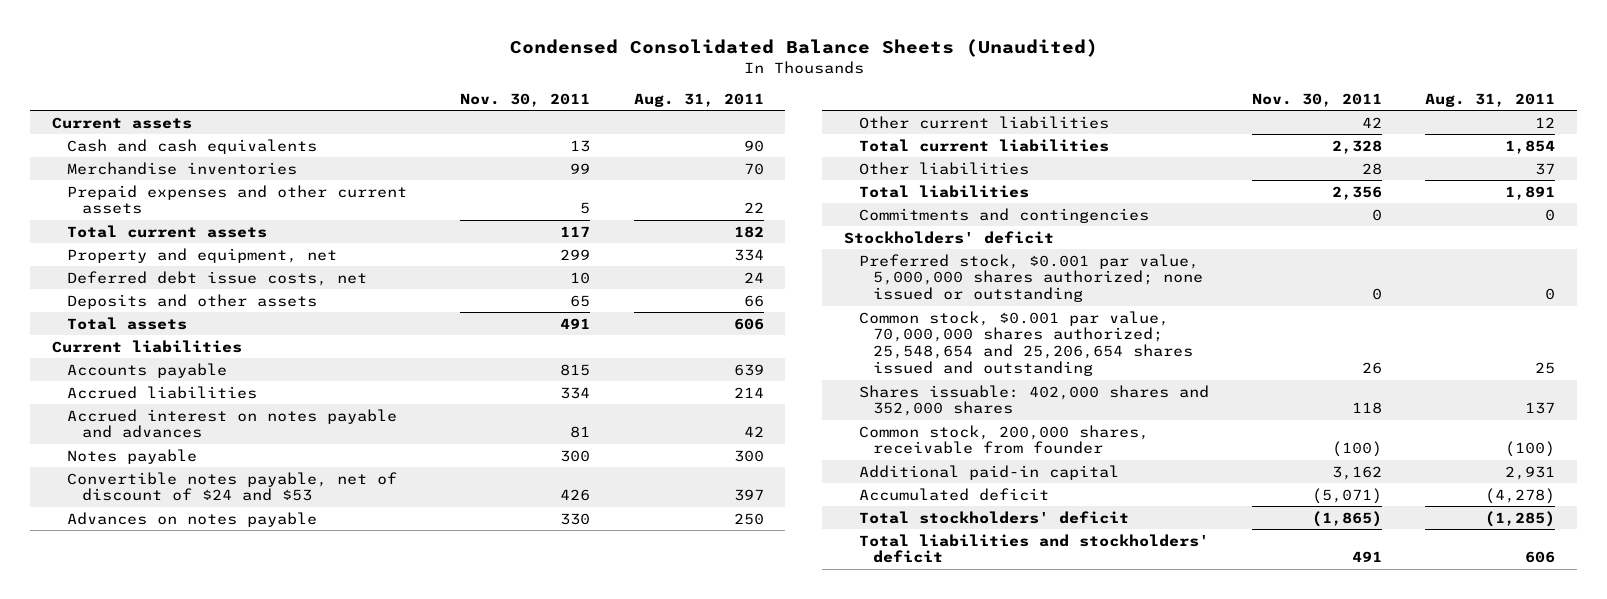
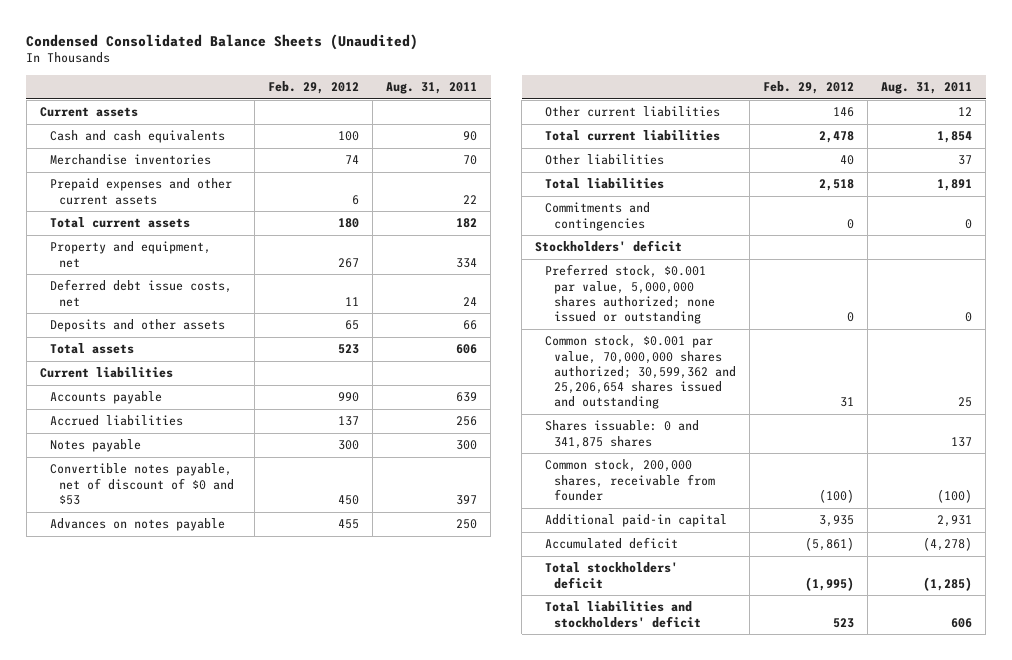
- | Nov. 30, 2011 | Aug. 31, 2011
+ | Feb. 29, 2012 | Aug. 31, 2011
- Accrued liabilities | 334 | 214
- Accrued interest on notes payable and advances | 81 | 42
+ Accrued liabilities | 137 | 256
- Convertible notes payable, net of discount of $24 and $53 | 426 | 397
+ Convertible notes payable, net of discount of $0 and $53 | 450 | 397
- Common stock, $0.001 par value, 70,000,000 shares authorized; 25,548,654 and 25,206,654 shares issued and outstanding | 26 | 25
- Shares issuable: 402,000 shares and 352,000 shares | 118 | 137
+ Common stock, $0.001 par value, 70,000,000 shares authorized; 30,599,362 and 25,206,654 shares issued and outstanding | 31 | 25
+ Shares issuable: 0 and 341,875 shares | | 137

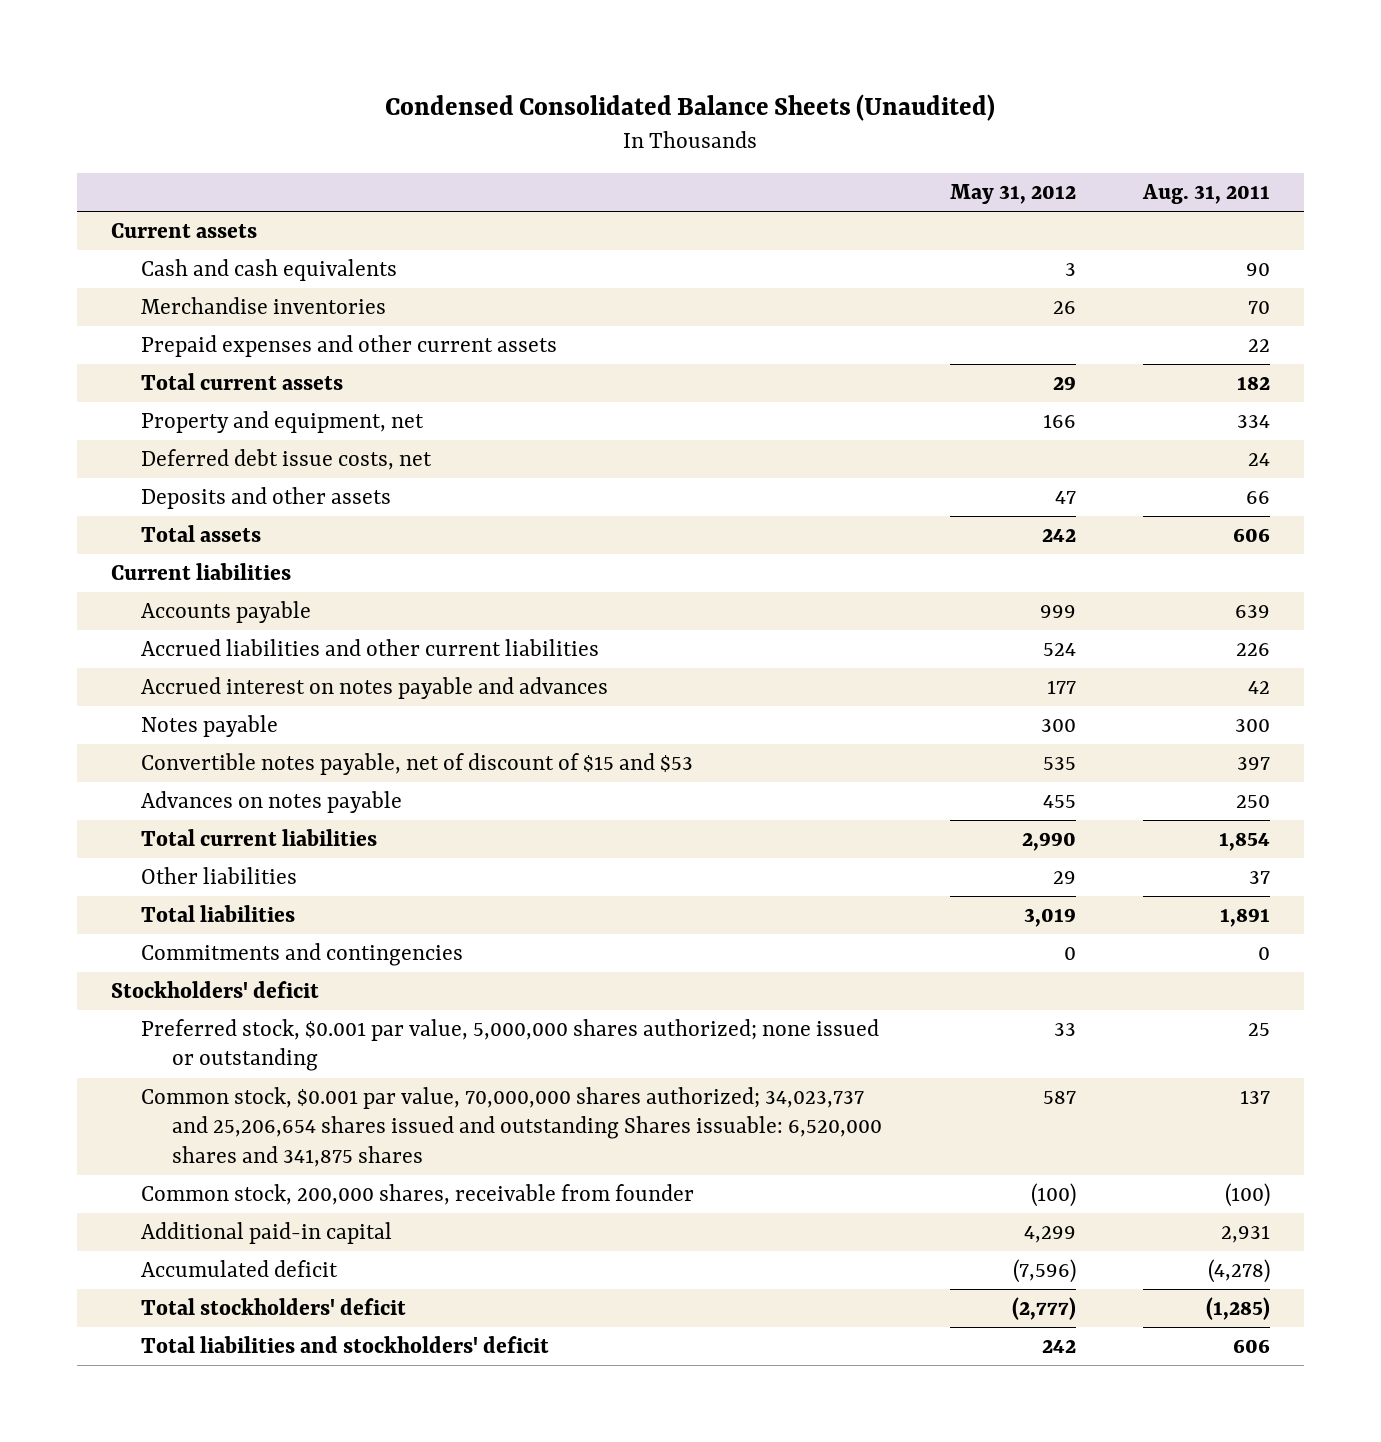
- | Feb. 29, 2012 | Aug. 31, 2011
+ | May 31, 2012 | Aug. 31, 2011
- Accrued liabilities | 137 | 256
+ Accrued liabilities and other current liabilities | 524 | 226
+ Accrued interest on notes payable and advances | 177 | 42
- Convertible notes payable, net of discount of $0 and $53 | 450 | 397
+ Convertible notes payable, net of discount of $15 and $53 | 535 | 397
- Other current liabilities | 146 | 12
- Preferred stock, $0.001 par value, 5,000,000 shares authorized; none issued or outstanding | 0 | 0
- Common stock, $0.001 par value, 70,000,000 shares authorized; 30,599,362 and 25,206,654 shares issued and outstanding | 31 | 25
- Shares issuable: 0 and 341,875 shares | | 137
+ Preferred stock, $0.001 par value, 5,000,000 shares authorized; none issued or outstanding | 33 | 25
+ Common stock, $0.001 par value, 70,000,000 shares authorized; 34,023,737 and 25,206,654 shares issued and outstanding Shares issuable: 6,520,000 shares and 341,875 shares | 587 | 137

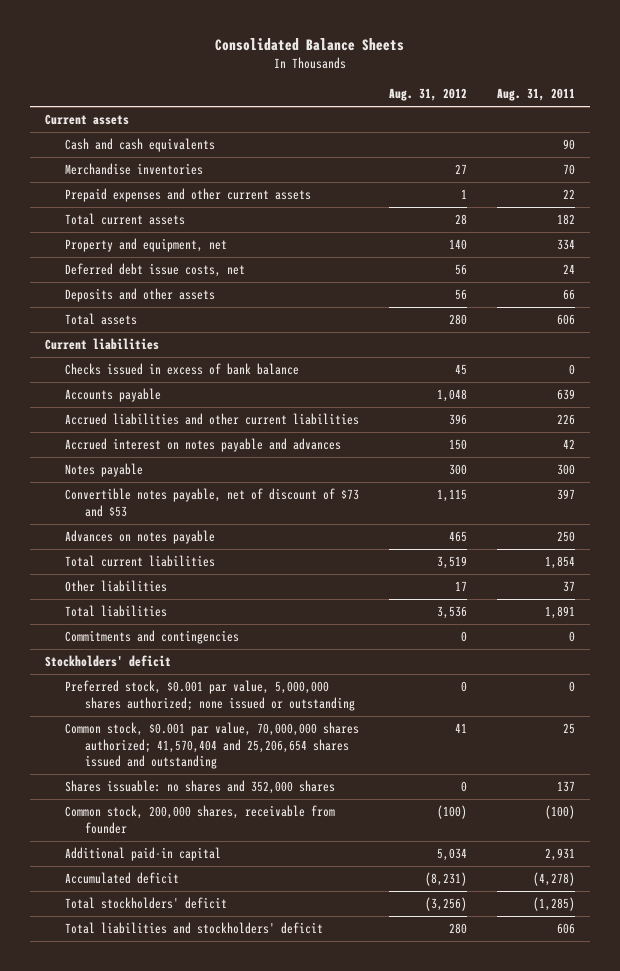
- Condensed Consolidated Balance Sheets (Unaudited)
+ Consolidated Balance Sheets
- | May 31, 2012 | Aug. 31, 2011
+ | Aug. 31, 2012 | Aug. 31, 2011
+ Checks issued in excess of bank balance | 45 | 0
- Convertible notes payable, net of discount of $15 and $53 | 535 | 397
+ Convertible notes payable, net of discount of $73 and $53 | 1,115 | 397
- Preferred stock, $0.001 par value, 5,000,000 shares authorized; none issued or outstanding | 33 | 25
- Common stock, $0.001 par value, 70,000,000 shares authorized; 34,023,737 and 25,206,654 shares issued and outstanding Shares issuable: 6,520,000 shares and 341,875 shares | 587 | 137
+ Preferred stock, $0.001 par value, 5,000,000 shares authorized; none issued or outstanding | 0 | 0
+ Common stock, $0.001 par value, 70,000,000 shares authorized; 41,570,404 and 25,206,654 shares issued and outstanding | 41 | 25
+ Shares issuable: no shares and 352,000 shares | 0 | 137

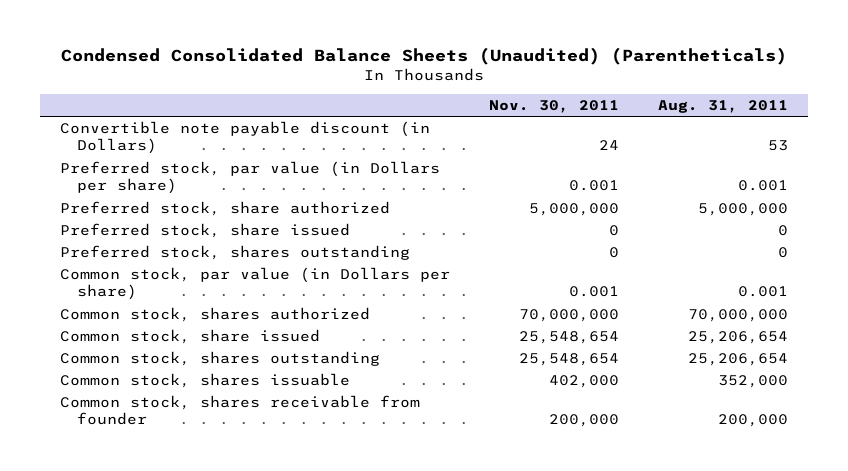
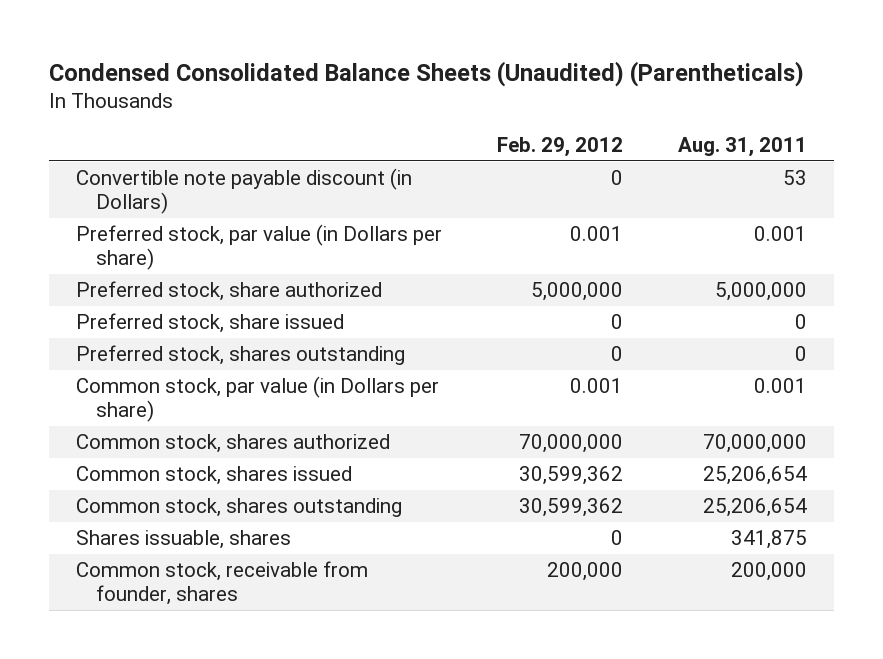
- | Nov. 30, 2011 | Aug. 31, 2011
+ | Feb. 29, 2012 | Aug. 31, 2011
- Common stock, share issued | 25,548,654 | 25,206,654
+ Common stock, shares issued | 30,599,362 | 25,206,654
- Common stock, shares issuable | 402,000 | 352,000
- Common stock, shares receivable from founder | 200,000 | 200,000
+ Shares issuable, shares | 0 | 341,875
+ Common stock, receivable from founder, shares | 200,000 | 200,000

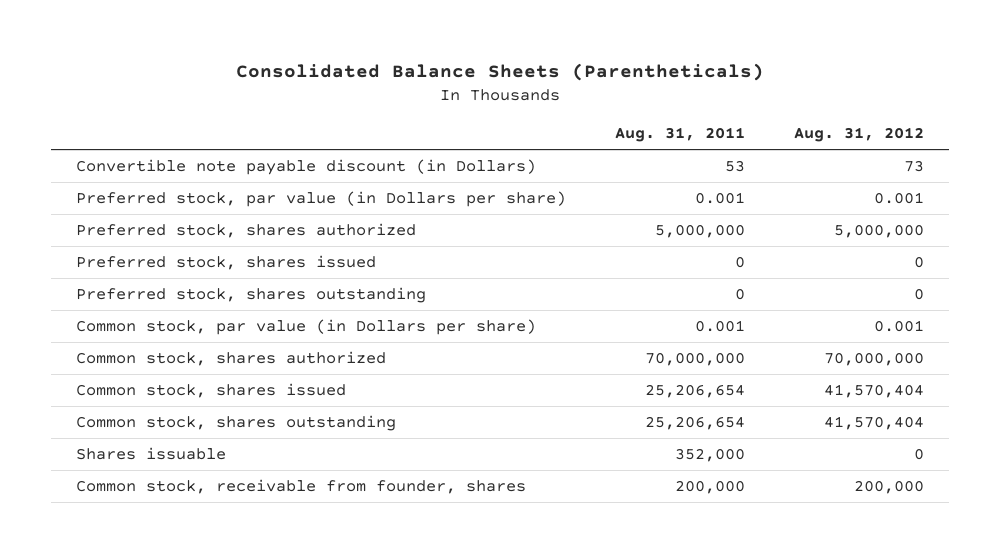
- Condensed Consolidated Balance Sheets (Unaudited) (Parentheticals)
+ Consolidated Balance Sheets (Parentheticals)
- | Feb. 29, 2012 | Aug. 31, 2011
+ | Aug. 31, 2011 | Aug. 31, 2012
- Preferred stock, share authorized | 5,000,000 | 5,000,000
- Preferred stock, share issued | 0 | 0
+ Preferred stock, shares authorized | 5,000,000 | 5,000,000
+ Preferred stock, shares issued | 0 | 0
- Shares issuable, shares | 0 | 341,875
+ Shares issuable | 352,000 | 0

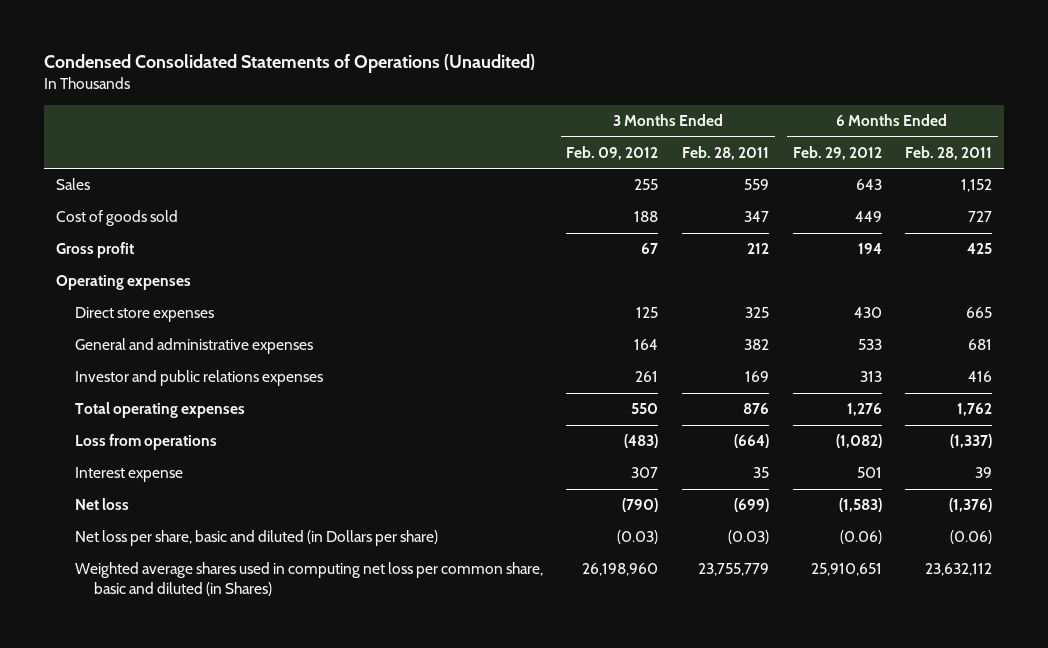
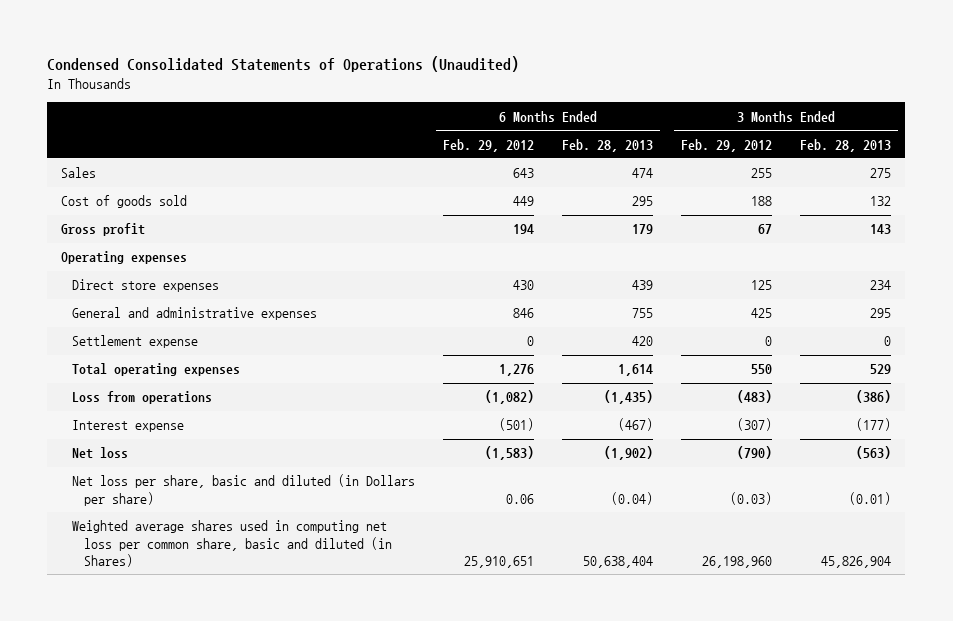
- | 3 Months Ended Feb. 09, 2012 | 3 Months Ended Feb. 28, 2011 | 6 Months Ended Feb. 29, 2012 | 6 Months Ended Feb. 28, 2011
+ | 6 Months Ended Feb. 29, 2012 | 6 Months Ended Feb. 28, 2013 | 3 Months Ended Feb. 29, 2012 | 3 Months Ended Feb. 28, 2013
- General and administrative expenses | 164 | 382 | 533 | 681
- Investor and public relations expenses | 261 | 169 | 313 | 416
+ General and administrative expenses | 846 | 755 | 425 | 295
+ Settlement expense | 0 | 420 | 0 | 0
- Interest expense | 307 | 35 | 501 | 39
+ Interest expense | (501) | (467) | (307) | (177)
- Net loss per share, basic and diluted (in Dollars per share) | (0.03) | (0.03) | (0.06) | (0.06)
+ Net loss per share, basic and diluted (in Dollars per share) | 0.06 | (0.04) | (0.03) | (0.01)

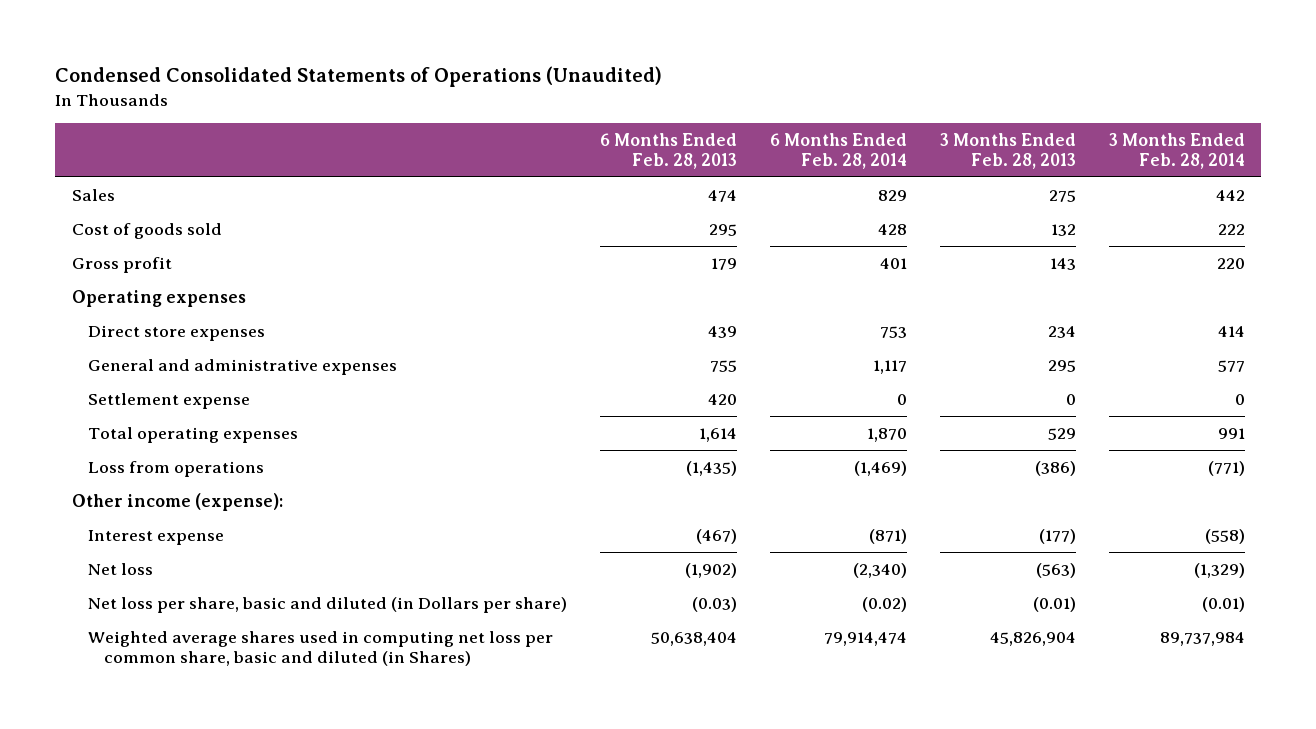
- | 6 Months Ended Feb. 29, 2012 | 6 Months Ended Feb. 28, 2013 | 3 Months Ended Feb. 29, 2012 | 3 Months Ended Feb. 28, 2013
+ | 6 Months Ended Feb. 28, 2013 | 6 Months Ended Feb. 28, 2014 | 3 Months Ended Feb. 28, 2013 | 3 Months Ended Feb. 28, 2014
+ Other income (expense):
- Net loss per share, basic and diluted (in Dollars per share) | 0.06 | (0.04) | (0.03) | (0.01)
+ Net loss per share, basic and diluted (in Dollars per share) | (0.03) | (0.02) | (0.01) | (0.01)

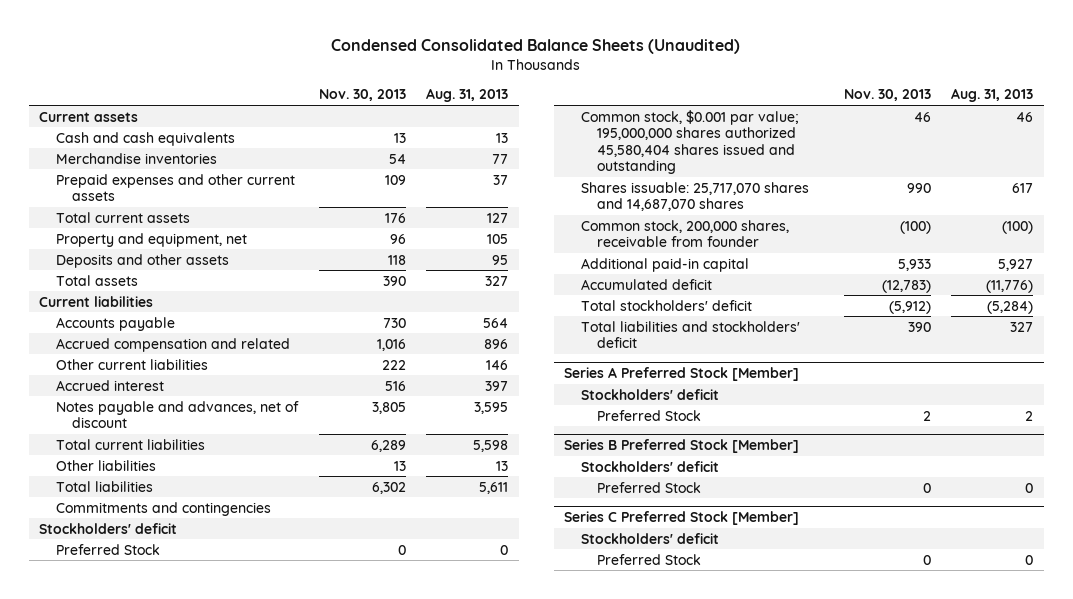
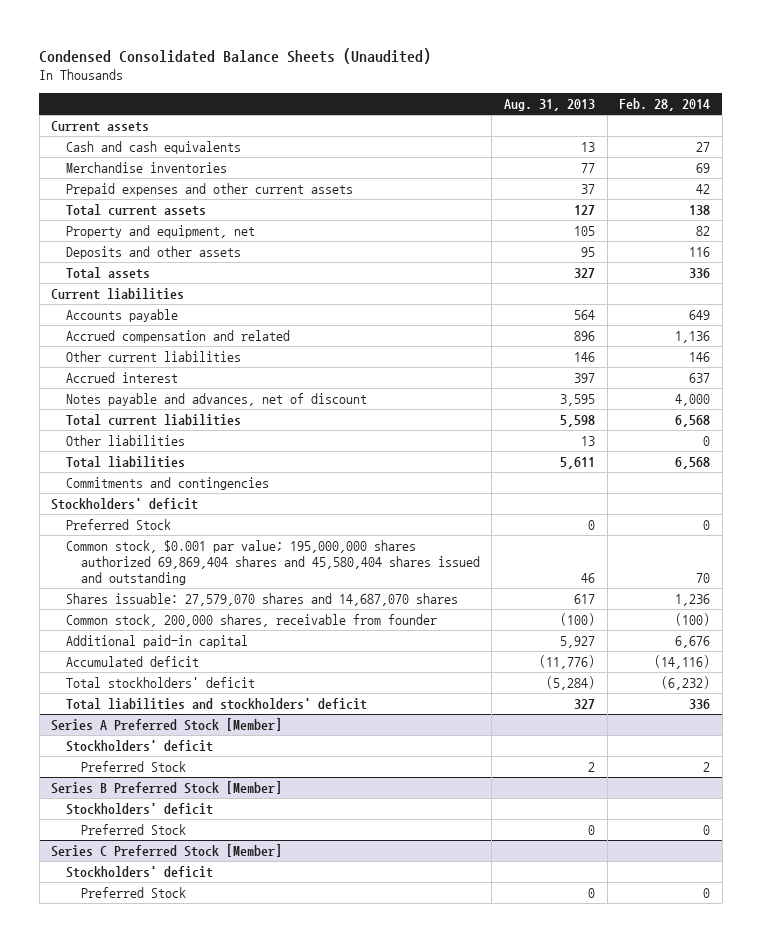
- | Nov. 30, 2013 | Aug. 31, 2013
+ | Aug. 31, 2013 | Feb. 28, 2014
- Common stock, $0.001 par value; 195,000,000 shares authorized 45,580,404 shares issued and outstanding | 46 | 46
- Shares issuable: 25,717,070 shares and 14,687,070 shares | 990 | 617
+ Common stock, $0.001 par value; 195,000,000 shares authorized 69,869,404 shares and 45,580,404 shares issued and outstanding | 46 | 70
+ Shares issuable: 27,579,070 shares and 14,687,070 shares | 617 | 1,236

